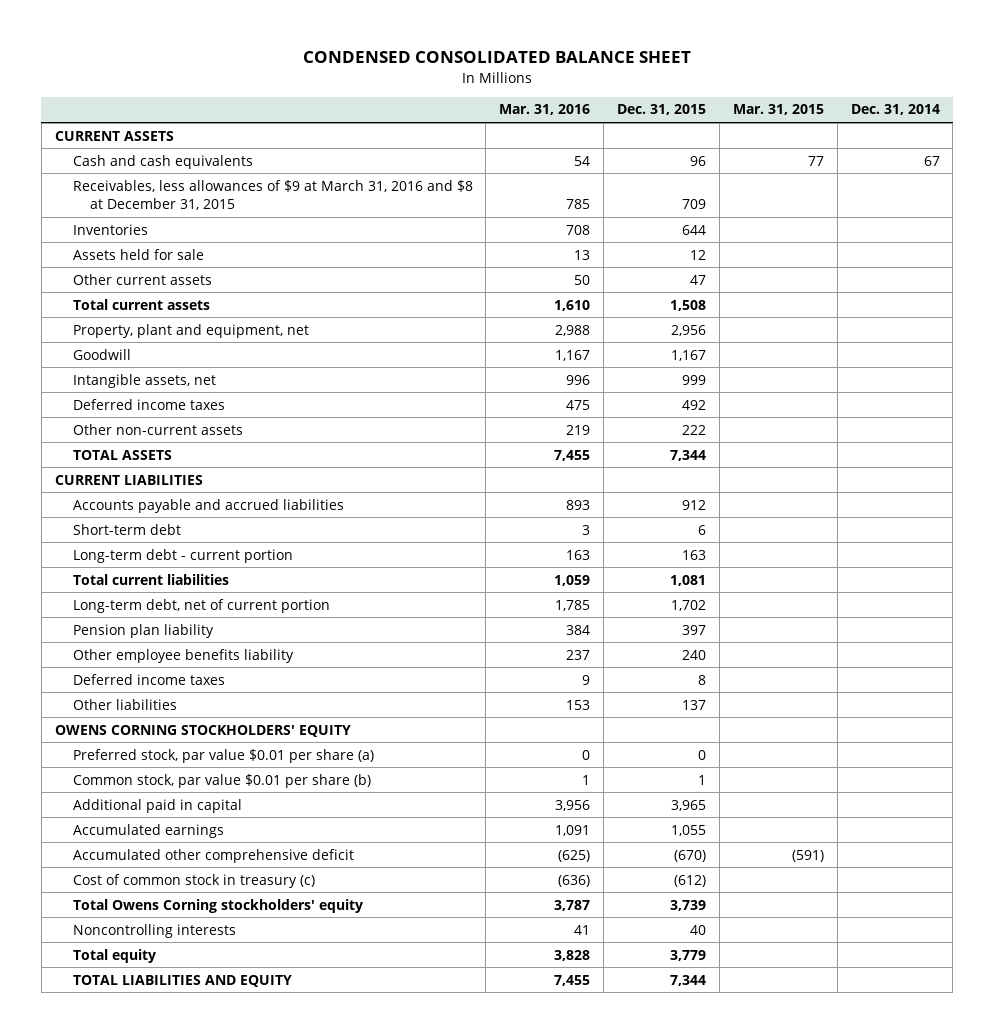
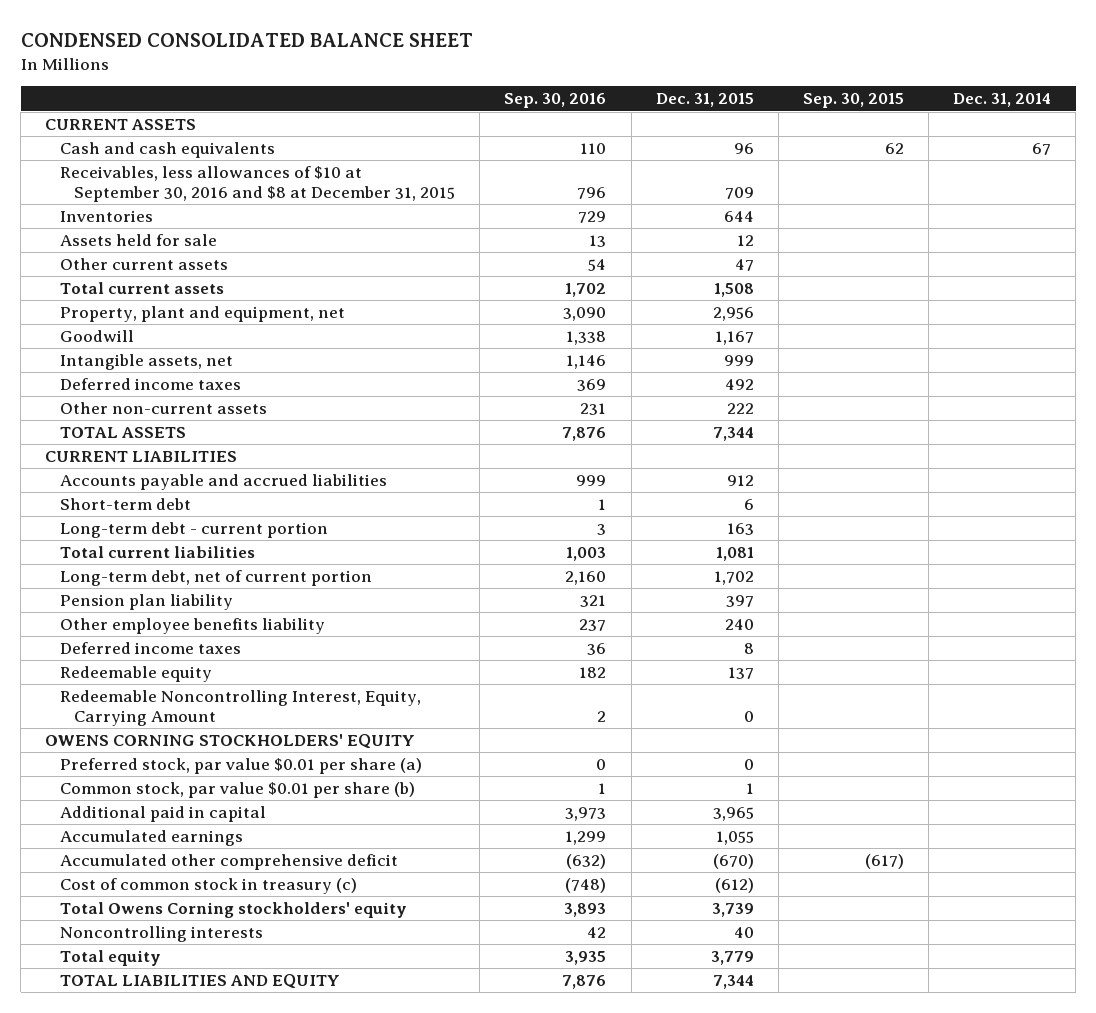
- | Mar. 31, 2016 | Dec. 31, 2015 | Mar. 31, 2015 | Dec. 31, 2014
+ | Sep. 30, 2016 | Dec. 31, 2015 | Sep. 30, 2015 | Dec. 31, 2014
- Receivables, less allowances of $9 at March 31, 2016 and $8 at December 31, 2015 | 785 | 709 | |
+ Receivables, less allowances of $10 at September 30, 2016 and $8 at December 31, 2015 | 796 | 709 | |
- Other liabilities | 153 | 137 | |
+ Redeemable equity | 182 | 137 | |
+ Redeemable Noncontrolling Interest, Equity, Carrying Amount | 2 | 0 | |

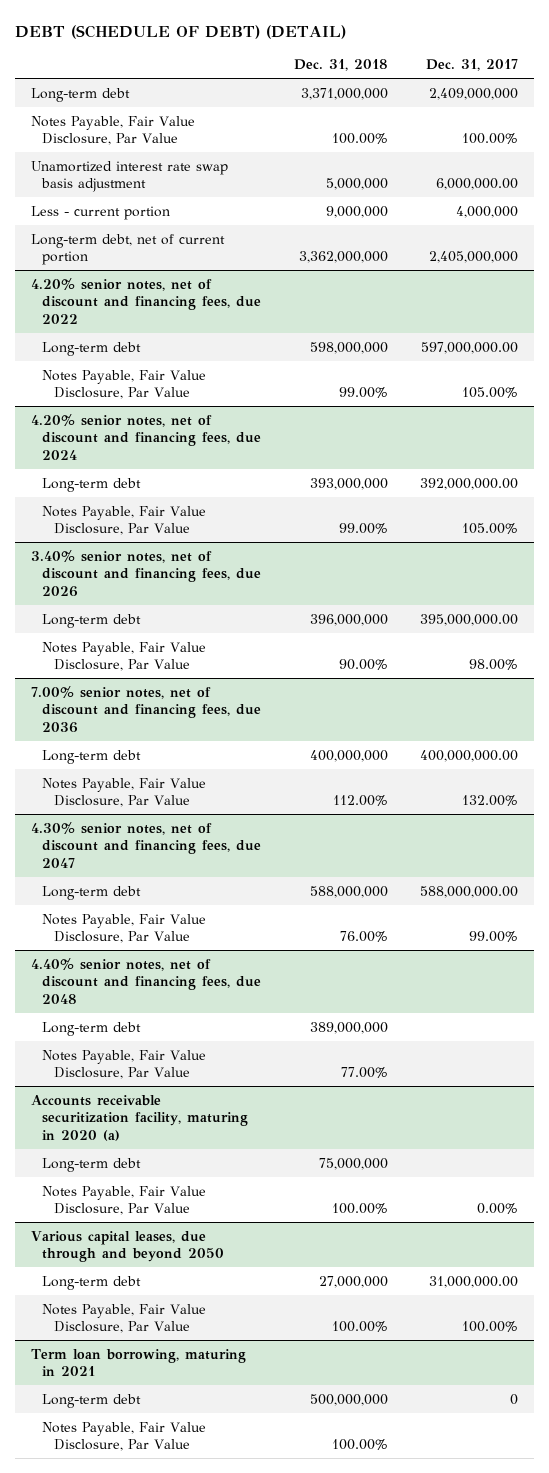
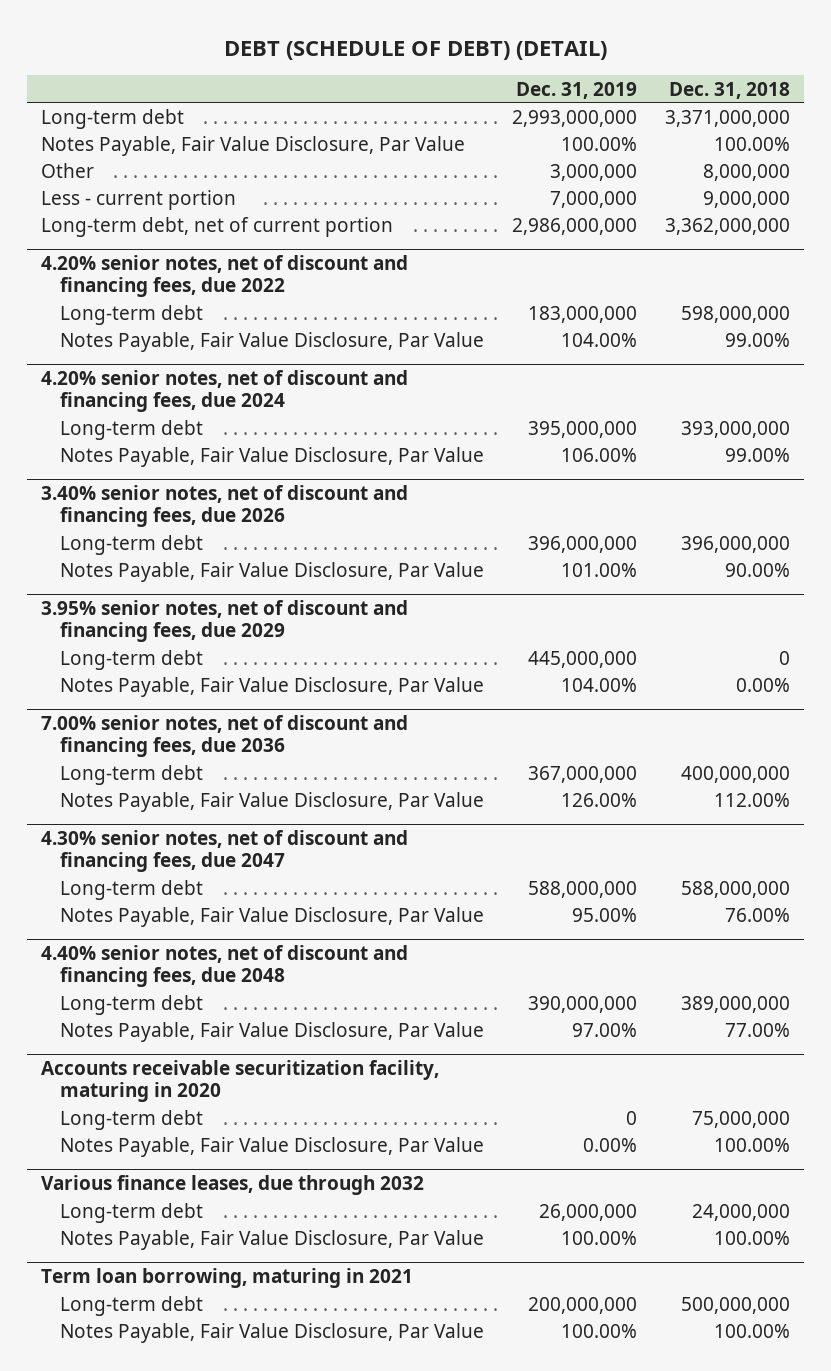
- | Dec. 31, 2018 | Dec. 31, 2017
+ | Dec. 31, 2019 | Dec. 31, 2018
- Unamortized interest rate swap basis adjustment | 5,000,000 | 6,000,000.00
+ Other | 3,000,000 | 8,000,000
+ 3.95% senior notes, net of discount and financing fees, due 2029
+ Long-term debt | 445,000,000 | 0
+ Notes Payable, Fair Value Disclosure, Par Value | 104.00% | 0.00%
- Accounts receivable securitization facility, maturing in 2020 (a)
+ Accounts receivable securitization facility, maturing in 2020
- Various capital leases, due through and beyond 2050
- Long-term debt | 27,000,000 | 31,000,000.00
+ Various finance leases, due through 2032
+ Long-term debt | 26,000,000 | 24,000,000

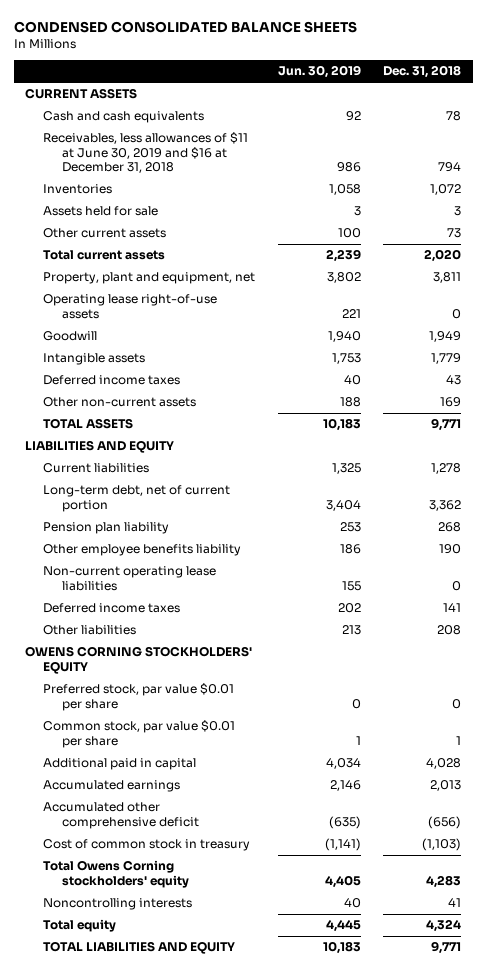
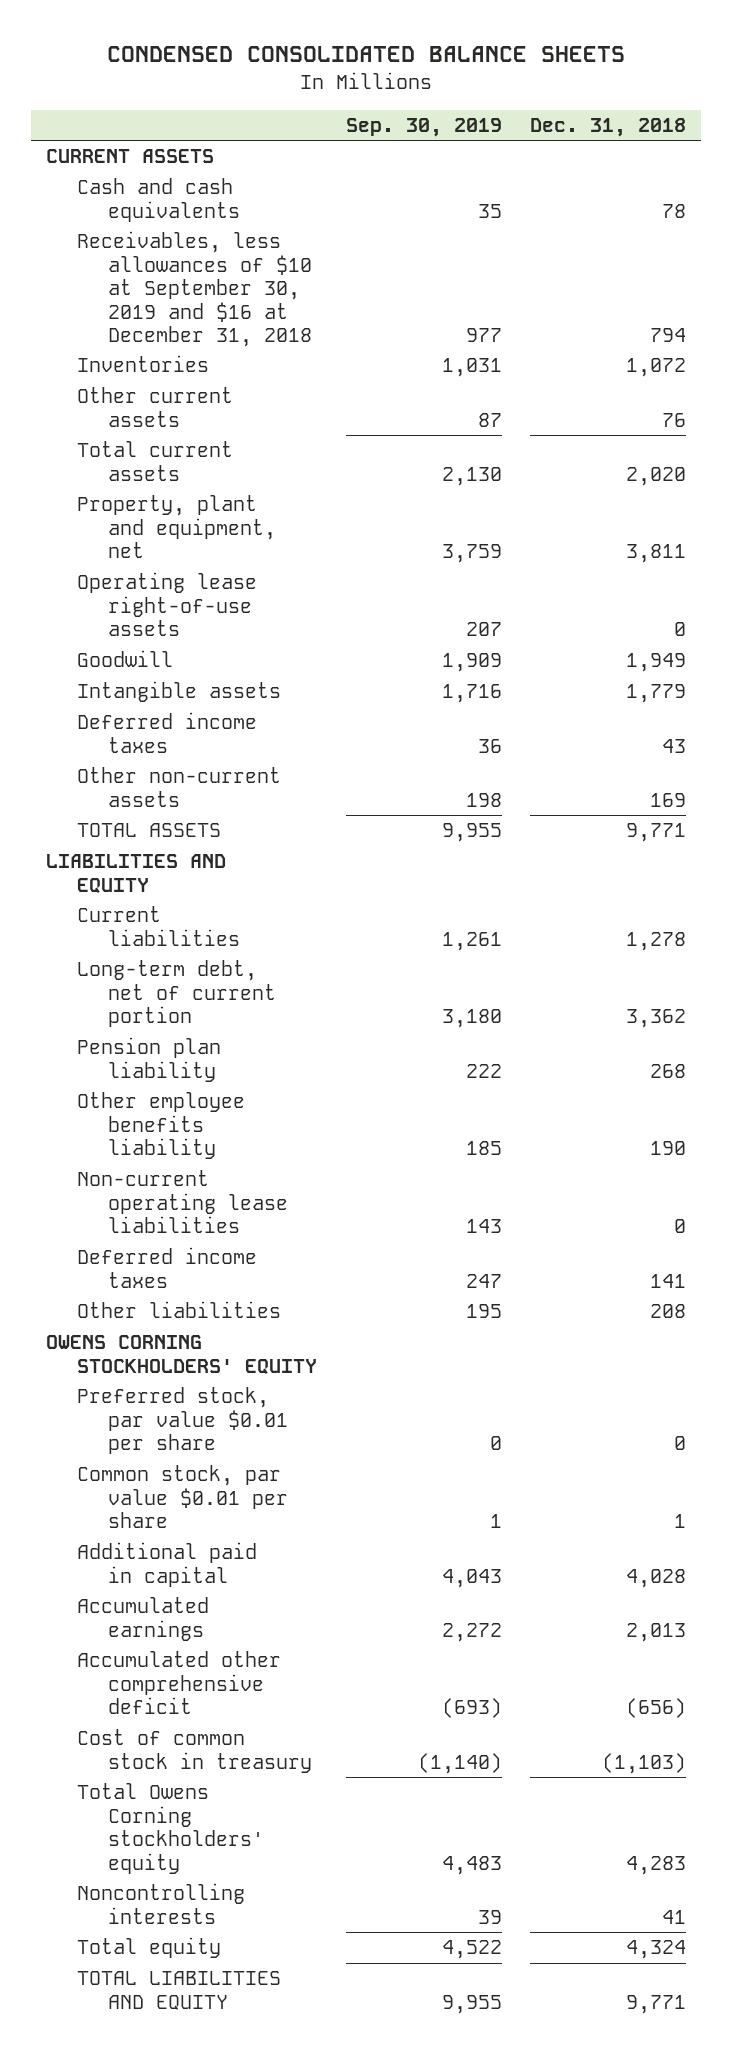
- | Jun. 30, 2019 | Dec. 31, 2018
+ | Sep. 30, 2019 | Dec. 31, 2018
- Receivables, less allowances of $11 at June 30, 2019 and $16 at December 31, 2018 | 986 | 794
+ Receivables, less allowances of $10 at September 30, 2019 and $16 at December 31, 2018 | 977 | 794
- Assets held for sale | 3 | 3
- Other current assets | 100 | 73
+ Other current assets | 87 | 76

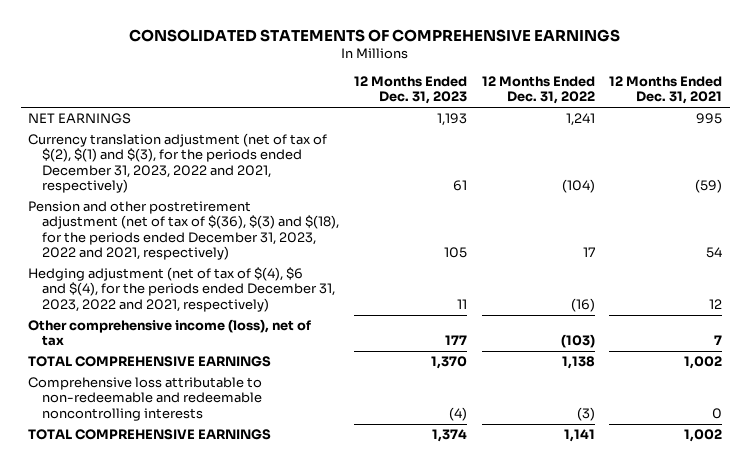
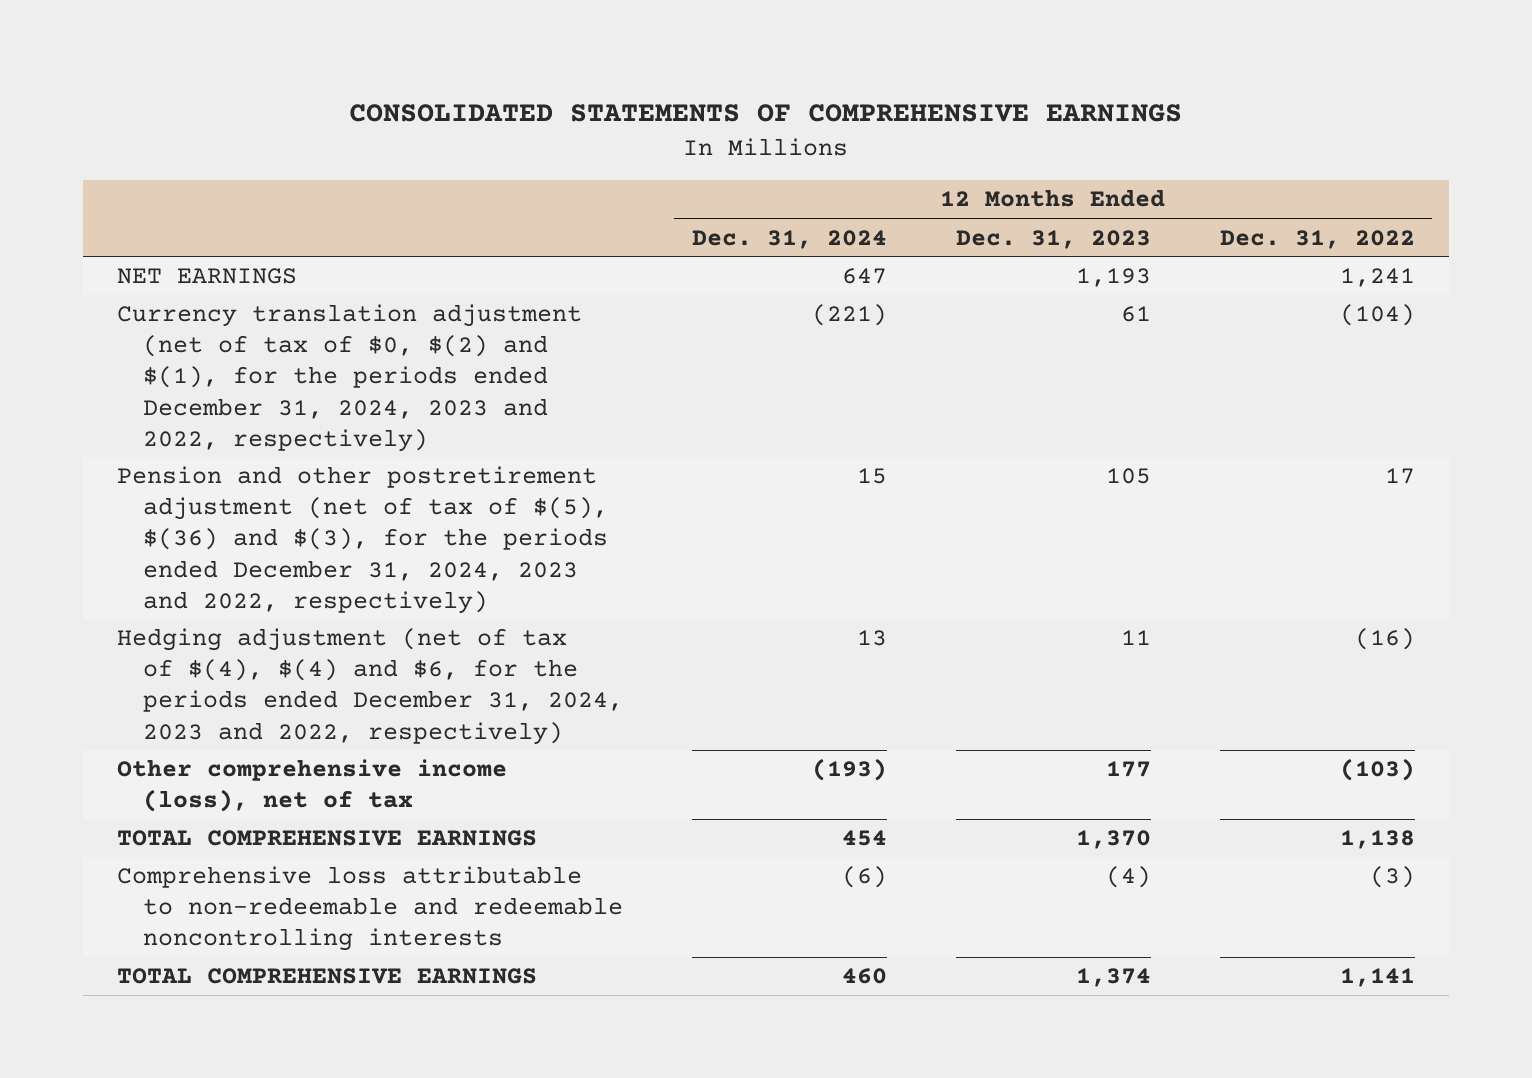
- | 12 Months Ended Dec. 31, 2023 | 12 Months Ended Dec. 31, 2022 | 12 Months Ended Dec. 31, 2021
+ | 12 Months Ended Dec. 31, 2024 | 12 Months Ended Dec. 31, 2023 | 12 Months Ended Dec. 31, 2022
- Currency translation adjustment (net of tax of $(2), $(1) and $(3), for the periods ended December 31, 2023, 2022 and 2021, respectively) | 61 | (104) | (59)
- Pension and other postretirement adjustment (net of tax of $(36), $(3) and $(18), for the periods ended December 31, 2023, 2022 and 2021, respectively) | 105 | 17 | 54
- Hedging adjustment (net of tax of $(4), $6 and $(4), for the periods ended December 31, 2023, 2022 and 2021, respectively) | 11 | (16) | 12
+ Currency translation adjustment (net of tax of $0, $(2) and $(1), for the periods ended December 31, 2024, 2023 and 2022, respectively) | (221) | 61 | (104)
+ Pension and other postretirement adjustment (net of tax of $(5), $(36) and $(3), for the periods ended December 31, 2024, 2023 and 2022, respectively) | 15 | 105 | 17
+ Hedging adjustment (net of tax of $(4), $(4) and $6, for the periods ended December 31, 2024, 2023 and 2022, respectively) | 13 | 11 | (16)

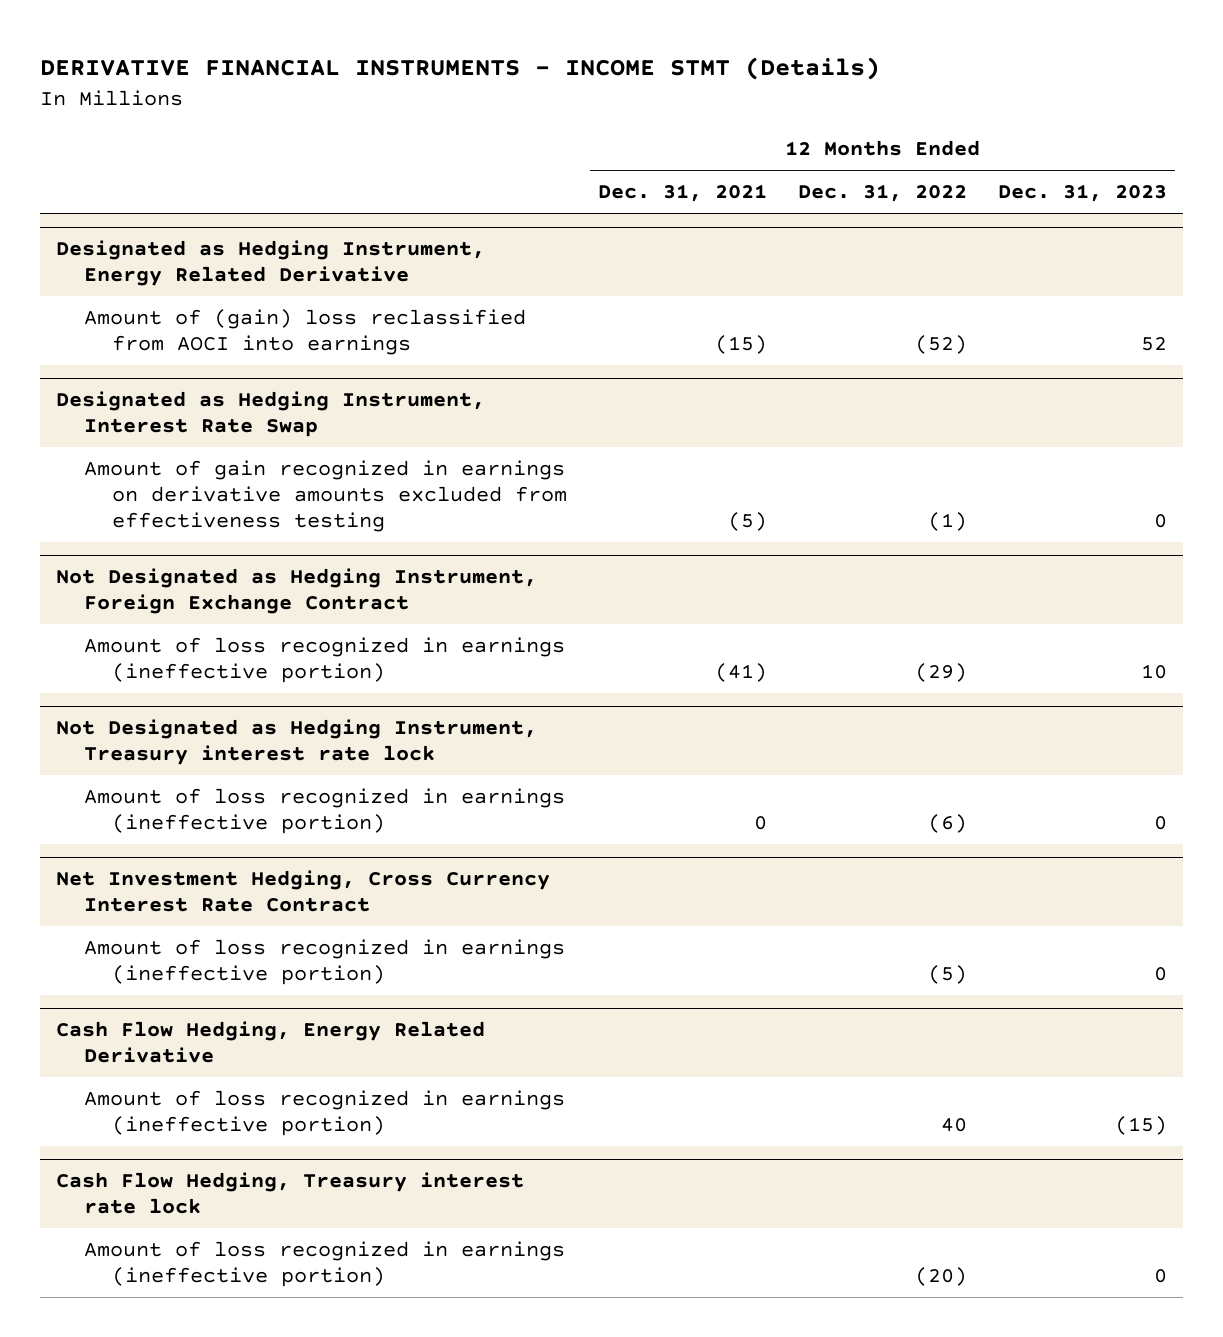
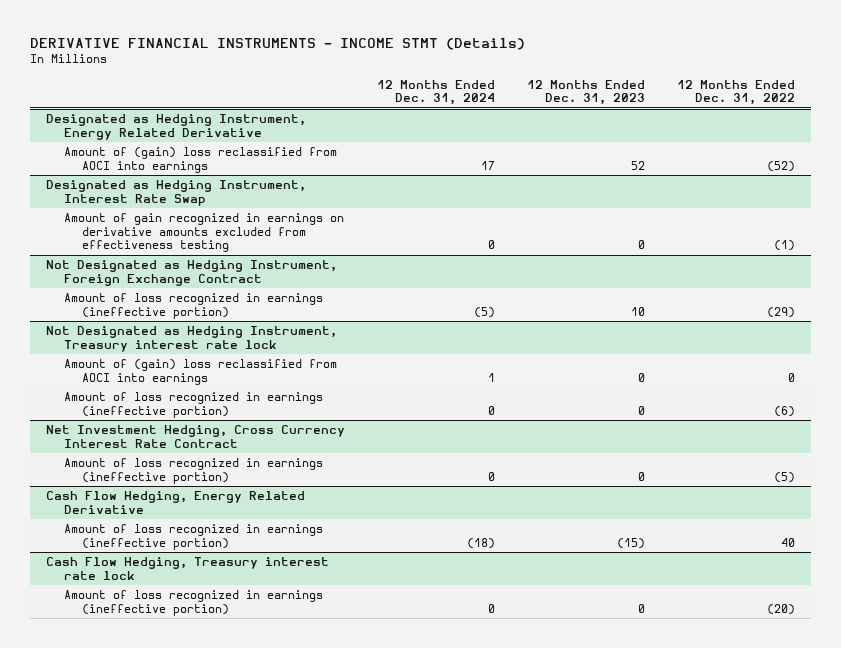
- | 12 Months Ended Dec. 31, 2021 | 12 Months Ended Dec. 31, 2022 | 12 Months Ended Dec. 31, 2023
+ | 12 Months Ended Dec. 31, 2024 | 12 Months Ended Dec. 31, 2023 | 12 Months Ended Dec. 31, 2022
@ Not Designated as Hedging Instrument, Treasury interest rate lock
+ Amount of (gain) loss reclassified from AOCI into earnings | 1 | 0 | 0

